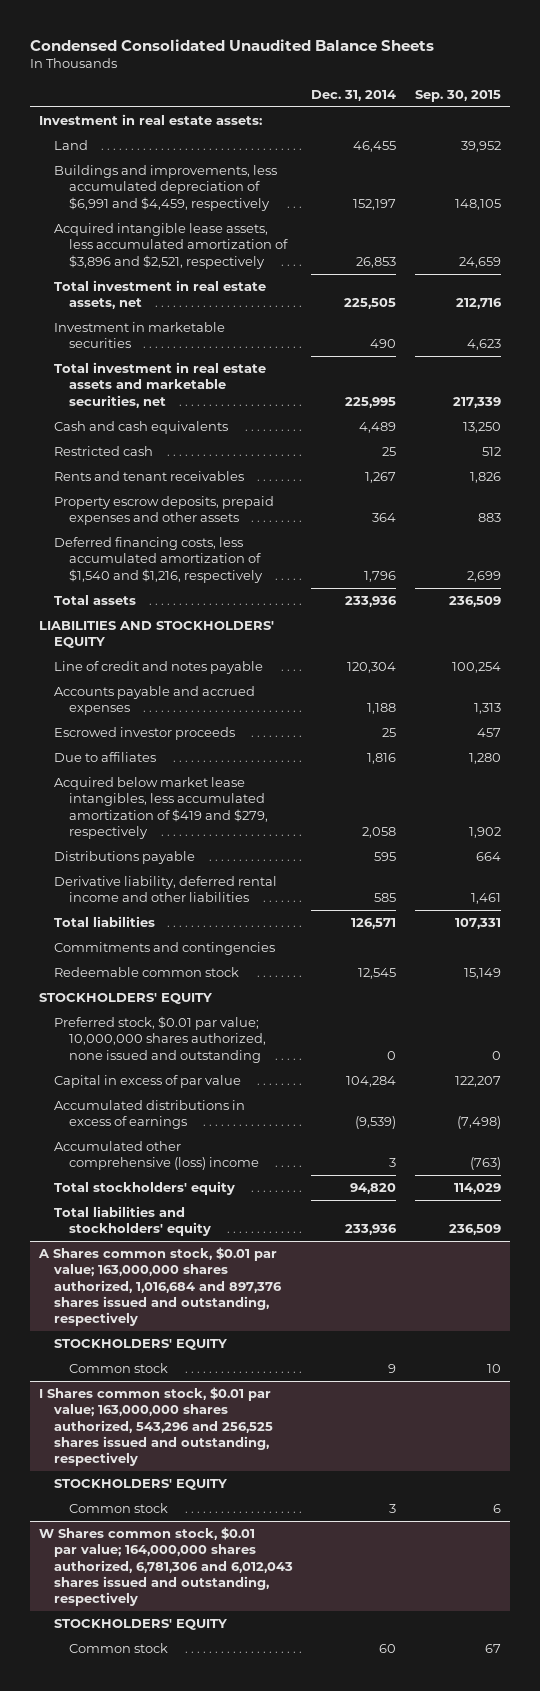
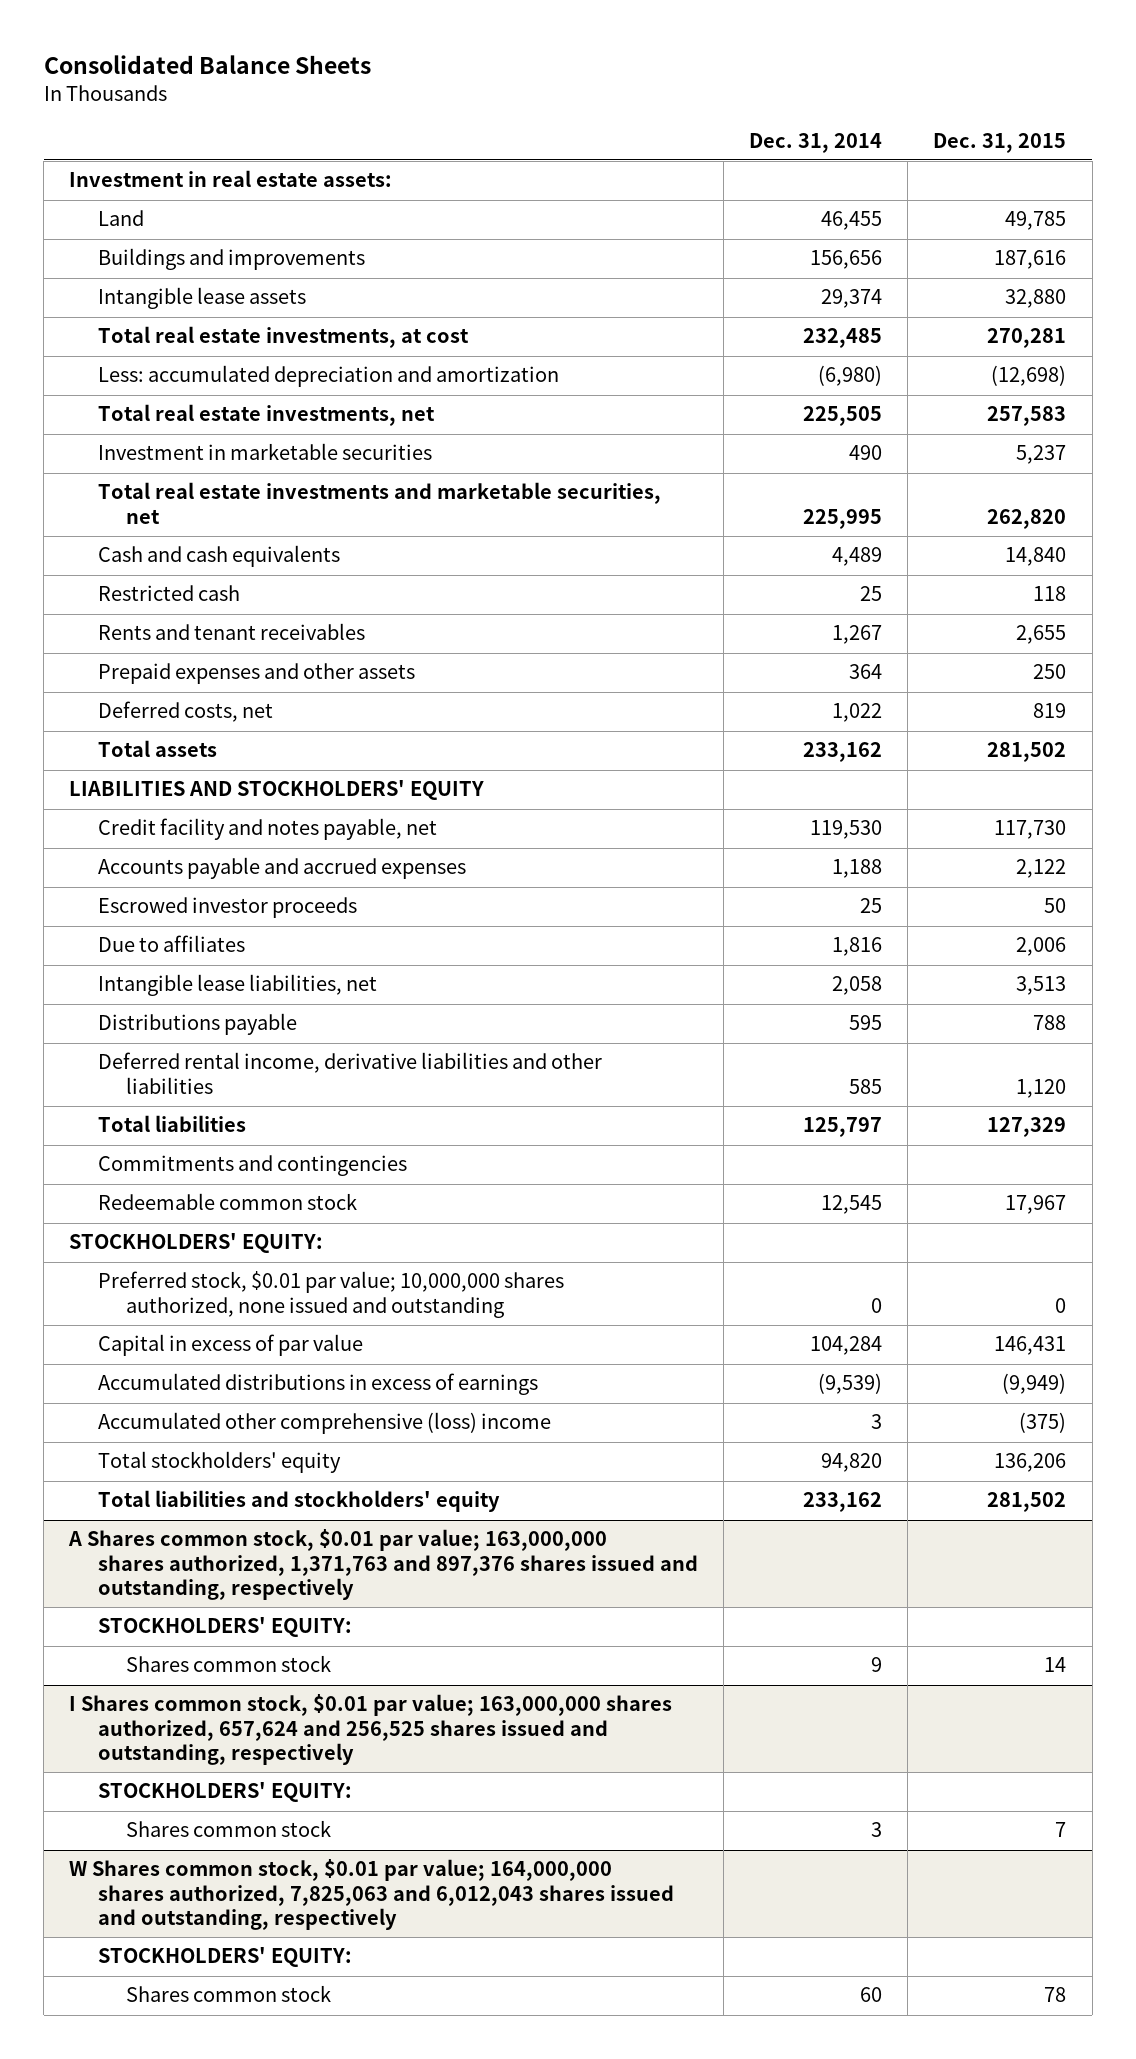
- Condensed Consolidated Unaudited Balance Sheets
+ Consolidated Balance Sheets
- | Dec. 31, 2014 | Sep. 30, 2015
+ | Dec. 31, 2014 | Dec. 31, 2015
- Buildings and improvements, less accumulated depreciation of $6,991 and $4,459, respectively | 152,197 | 148,105
- Acquired intangible lease assets, less accumulated amortization of $3,896 and $2,521, respectively | 26,853 | 24,659
- Total investment in real estate assets, net | 225,505 | 212,716
+ Buildings and improvements | 156,656 | 187,616
+ Intangible lease assets | 29,374 | 32,880
+ Total real estate investments, at cost | 232,485 | 270,281
+ Less: accumulated depreciation and amortization | (6,980) | (12,698)
+ Total real estate investments, net | 225,505 | 257,583
- Total investment in real estate assets and marketable securities, net | 225,995 | 217,339
+ Total real estate investments and marketable securities, net | 225,995 | 262,820
- Property escrow deposits, prepaid expenses and other assets | 364 | 883
- Deferred financing costs, less accumulated amortization of $1,540 and $1,216, respectively | 1,796 | 2,699
- Total assets | 233,936 | 236,509
+ Prepaid expenses and other assets | 364 | 250
+ Deferred costs, net | 1,022 | 819
+ Total assets | 233,162 | 281,502
- Line of credit and notes payable | 120,304 | 100,254
+ Credit facility and notes payable, net | 119,530 | 117,730
- Acquired below market lease intangibles, less accumulated amortization of $419 and $279, respectively | 2,058 | 1,902
+ Intangible lease liabilities, net | 2,058 | 3,513
- Derivative liability, deferred rental income and other liabilities | 585 | 1,461
- Total liabilities | 126,571 | 107,331
+ Deferred rental income, derivative liabilities and other liabilities | 585 | 1,120
+ Total liabilities | 125,797 | 127,329
- STOCKHOLDERS' EQUITY
+ STOCKHOLDERS' EQUITY:
- Total liabilities and stockholders' equity | 233,936 | 236,509
- A Shares common stock, $0.01 par value; 163,000,000 shares authorized, 1,016,684 and 897,376 shares issued and outstanding, respectively
- STOCKHOLDERS' EQUITY
- Common stock | 9 | 10
- I Shares common stock, $0.01 par value; 163,000,000 shares authorized, 543,296 and 256,525 shares issued and outstanding, respectively
- STOCKHOLDERS' EQUITY
- Common stock | 3 | 6
- W Shares common stock, $0.01 par value; 164,000,000 shares authorized, 6,781,306 and 6,012,043 shares issued and outstanding, respectively
- STOCKHOLDERS' EQUITY
- Common stock | 60 | 67
+ Total liabilities and stockholders' equity | 233,162 | 281,502
+ A Shares common stock, $0.01 par value; 163,000,000 shares authorized, 1,371,763 and 897,376 shares issued and outstanding, respectively
+ STOCKHOLDERS' EQUITY:
+ Shares common stock | 9 | 14
+ I Shares common stock, $0.01 par value; 163,000,000 shares authorized, 657,624 and 256,525 shares issued and outstanding, respectively
+ STOCKHOLDERS' EQUITY:
+ Shares common stock | 3 | 7
+ W Shares common stock, $0.01 par value; 164,000,000 shares authorized, 7,825,063 and 6,012,043 shares issued and outstanding, respectively
+ STOCKHOLDERS' EQUITY:
+ Shares common stock | 60 | 78

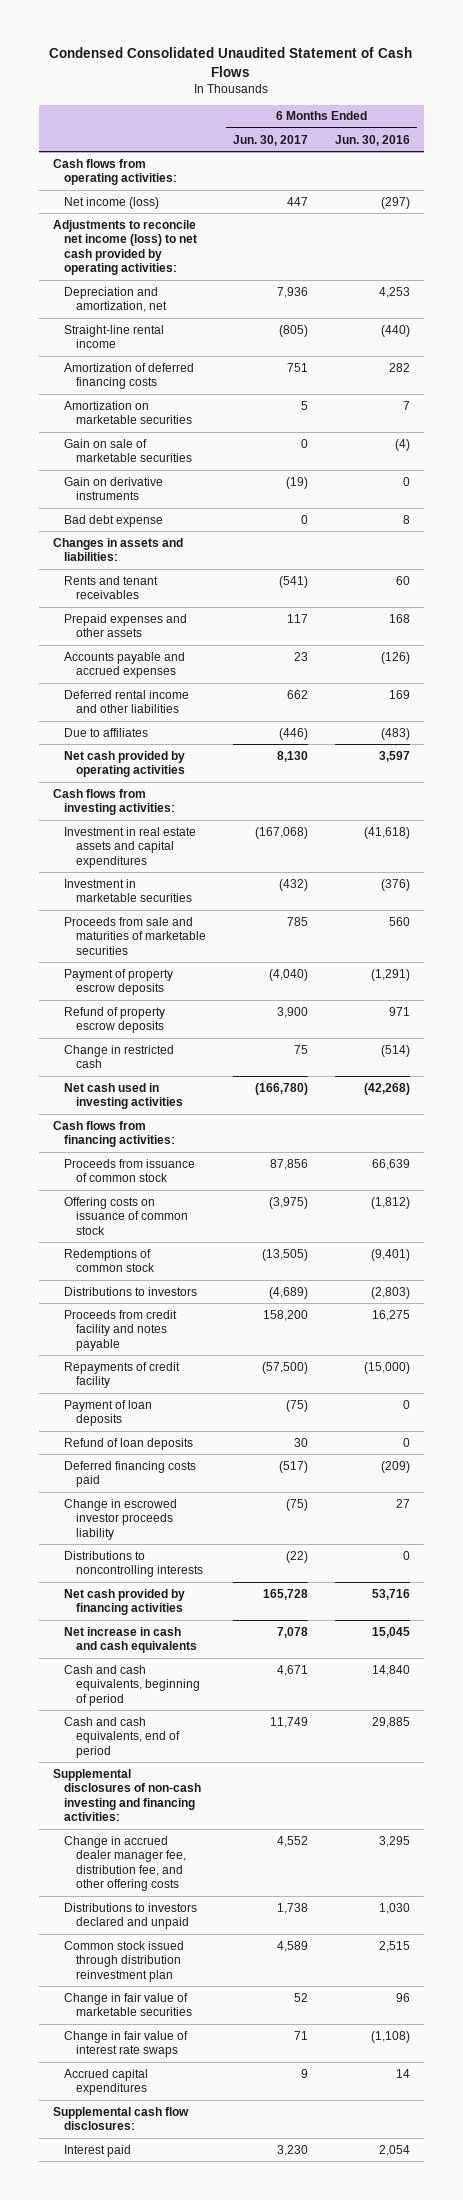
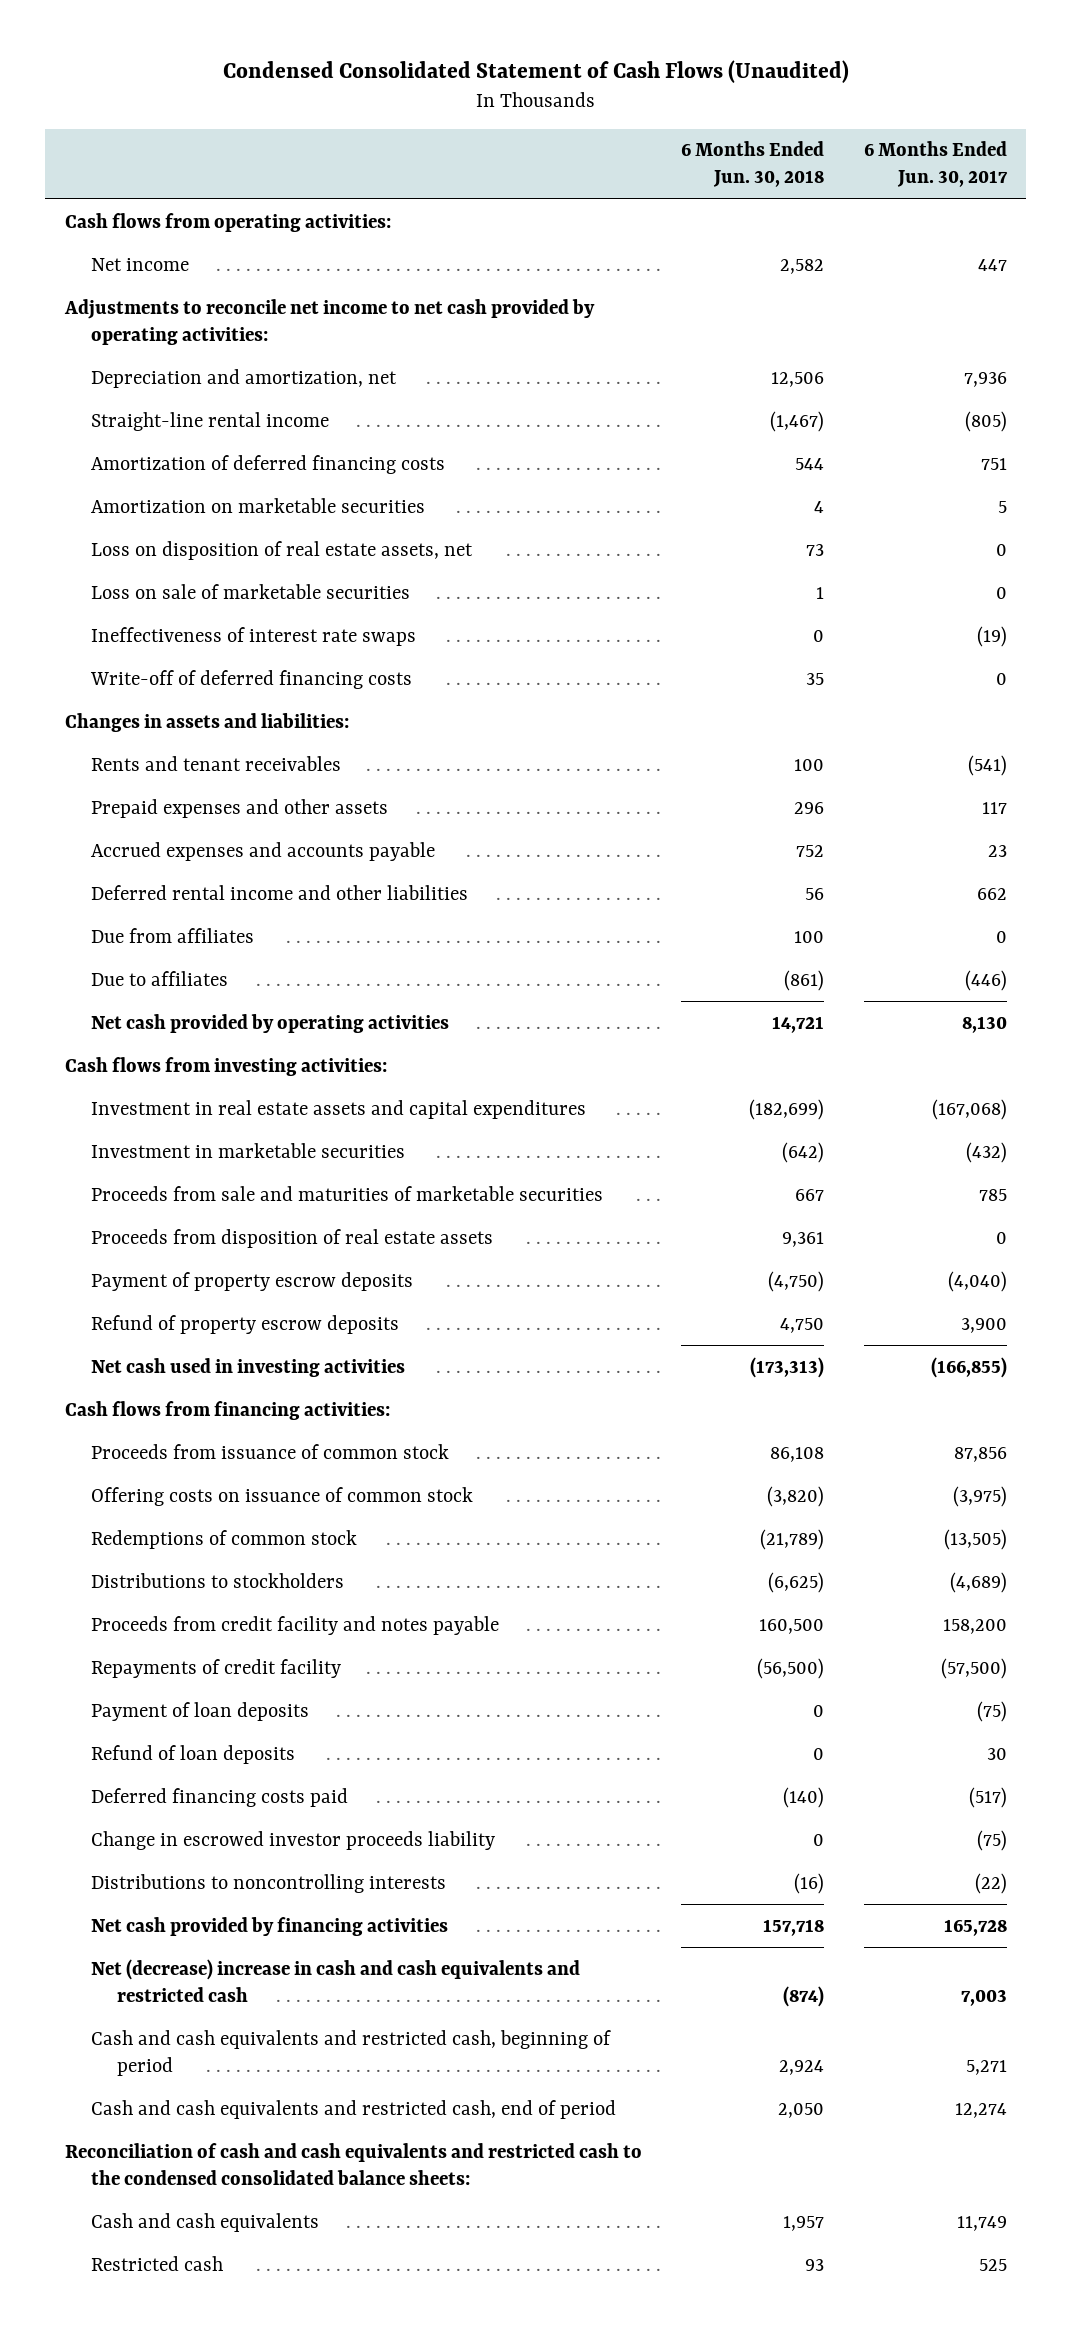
- Condensed Consolidated Unaudited Statement of Cash Flows
+ Condensed Consolidated Statement of Cash Flows (Unaudited)
- | 6 Months Ended Jun. 30, 2017 | 6 Months Ended Jun. 30, 2016
+ | 6 Months Ended Jun. 30, 2018 | 6 Months Ended Jun. 30, 2017
- Net income (loss) | 447 | (297)
- Adjustments to reconcile net income (loss) to net cash provided by operating activities:
+ Net income | 2,582 | 447
+ Adjustments to reconcile net income to net cash provided by operating activities:
- Gain on sale of marketable securities | 0 | (4)
- Gain on derivative instruments | (19) | 0
- Bad debt expense | 0 | 8
+ Loss on disposition of real estate assets, net | 73 | 0
+ Loss on sale of marketable securities | 1 | 0
+ Ineffectiveness of interest rate swaps | 0 | (19)
+ Write-off of deferred financing costs | 35 | 0
- Accounts payable and accrued expenses | 23 | (126)
+ Accrued expenses and accounts payable | 752 | 23
+ Due from affiliates | 100 | 0
+ Proceeds from disposition of real estate assets | 9,361 | 0
- Change in restricted cash | 75 | (514)
- Net cash used in investing activities | (166,780) | (42,268)
+ Net cash used in investing activities | (173,313) | (166,855)
- Distributions to investors | (4,689) | (2,803)
+ Distributions to stockholders | (6,625) | (4,689)
- Net increase in cash and cash equivalents | 7,078 | 15,045
- Cash and cash equivalents, beginning of period | 4,671 | 14,840
- Cash and cash equivalents, end of period | 11,749 | 29,885
- Supplemental disclosures of non-cash investing and financing activities:
- Change in accrued dealer manager fee, distribution fee, and other offering costs | 4,552 | 3,295
- Distributions to investors declared and unpaid | 1,738 | 1,030
- Common stock issued through distribution reinvestment plan | 4,589 | 2,515
- Change in fair value of marketable securities | 52 | 96
- Change in fair value of interest rate swaps | 71 | (1,108)
- Accrued capital expenditures | 9 | 14
- Supplemental cash flow disclosures:
- Interest paid | 3,230 | 2,054
+ Net (decrease) increase in cash and cash equivalents and restricted cash | (874) | 7,003
+ Cash and cash equivalents and restricted cash, beginning of period | 2,924 | 5,271
+ Cash and cash equivalents and restricted cash, end of period | 2,050 | 12,274
+ Reconciliation of cash and cash equivalents and restricted cash to the condensed consolidated balance sheets:
+ Cash and cash equivalents | 1,957 | 11,749
+ Restricted cash | 93 | 525

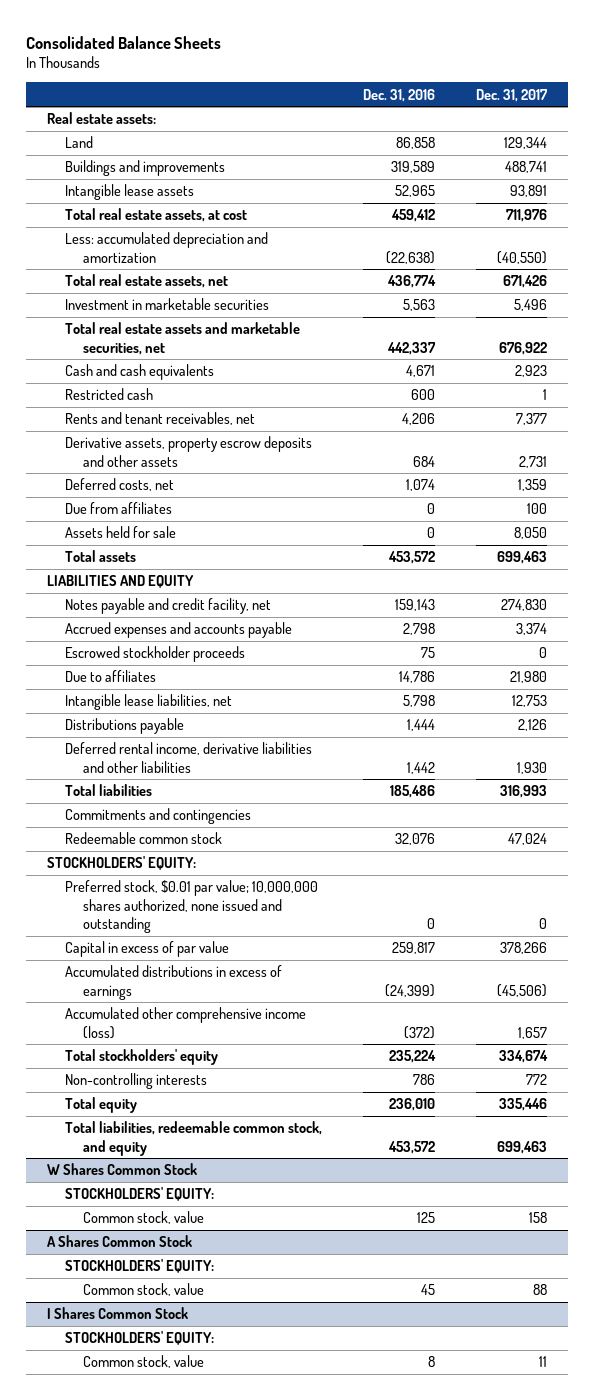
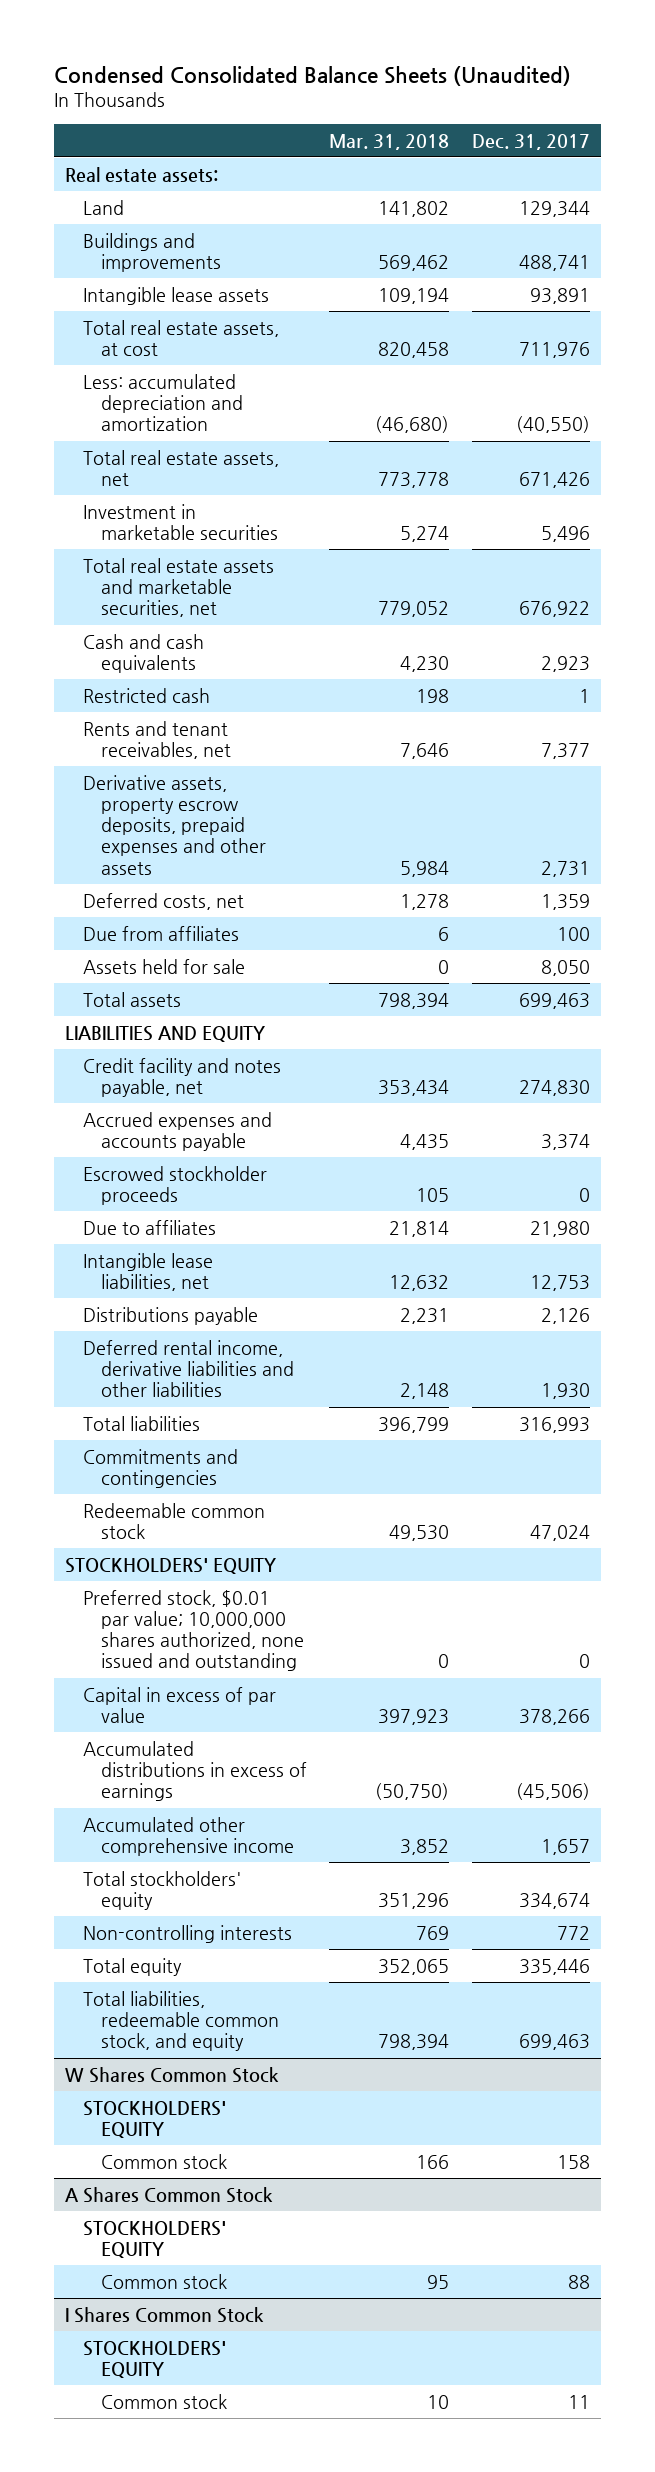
- Consolidated Balance Sheets
+ Condensed Consolidated Balance Sheets (Unaudited)
- | Dec. 31, 2016 | Dec. 31, 2017
+ | Mar. 31, 2018 | Dec. 31, 2017
- Derivative assets, property escrow deposits and other assets | 684 | 2,731
+ Derivative assets, property escrow deposits, prepaid expenses and other assets | 5,984 | 2,731
- Notes payable and credit facility, net | 159,143 | 274,830
+ Credit facility and notes payable, net | 353,434 | 274,830
- STOCKHOLDERS' EQUITY:
+ STOCKHOLDERS' EQUITY
- Accumulated other comprehensive income (loss) | (372) | 1,657
+ Accumulated other comprehensive income | 3,852 | 1,657
@ W Shares Common Stock
- STOCKHOLDERS' EQUITY:
- Common stock, value | 125 | 158
+ STOCKHOLDERS' EQUITY
+ Common stock | 166 | 158
@ A Shares Common Stock
- STOCKHOLDERS' EQUITY:
- Common stock, value | 45 | 88
+ STOCKHOLDERS' EQUITY
+ Common stock | 95 | 88
@ I Shares Common Stock
- STOCKHOLDERS' EQUITY:
- Common stock, value | 8 | 11
+ STOCKHOLDERS' EQUITY
+ Common stock | 10 | 11

